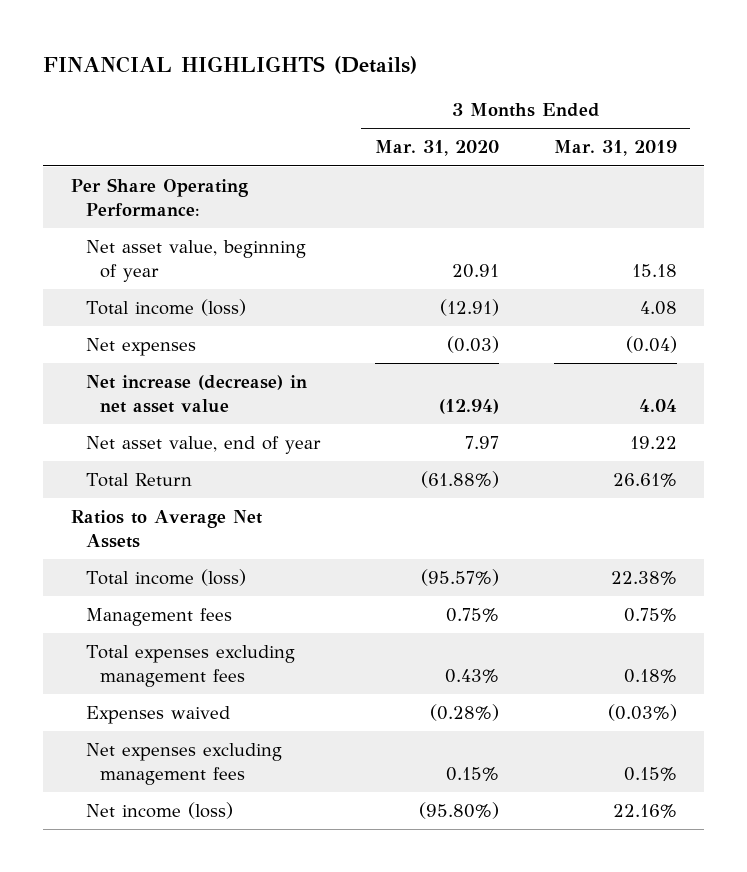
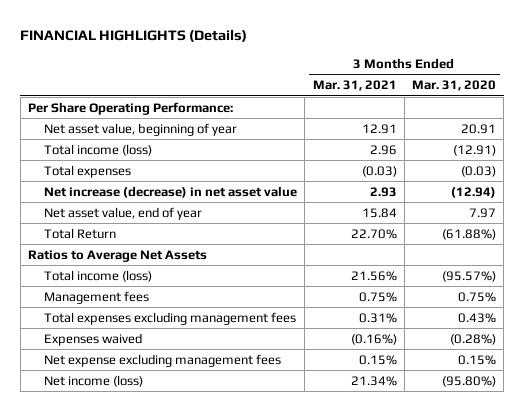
- | 3 Months Ended Mar. 31, 2020 | 3 Months Ended Mar. 31, 2019
+ | 3 Months Ended Mar. 31, 2021 | 3 Months Ended Mar. 31, 2020
- Net expenses | (0.03) | (0.04)
+ Total expenses | (0.03) | (0.03)
- Net expenses excluding management fees | 0.15% | 0.15%
+ Net expense excluding management fees | 0.15% | 0.15%

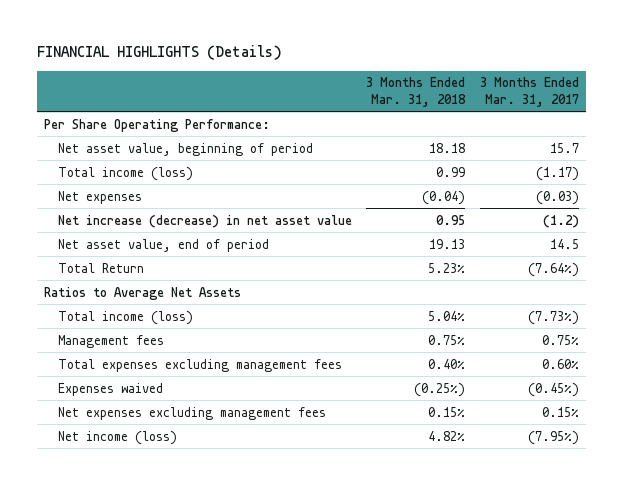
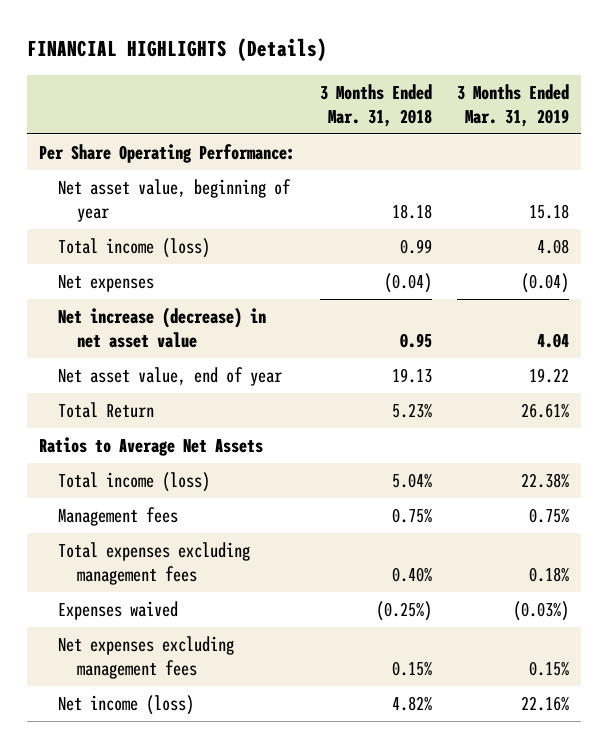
- | 3 Months Ended Mar. 31, 2018 | 3 Months Ended Mar. 31, 2017
+ | 3 Months Ended Mar. 31, 2018 | 3 Months Ended Mar. 31, 2019
- Net asset value, beginning of period | 18.18 | 15.7
+ Net asset value, beginning of year | 18.18 | 15.18
- Net asset value, end of period | 19.13 | 14.5
+ Net asset value, end of year | 19.13 | 19.22

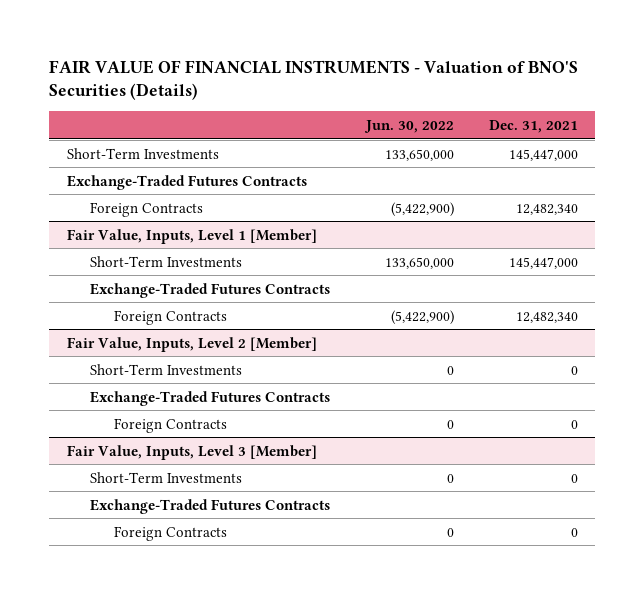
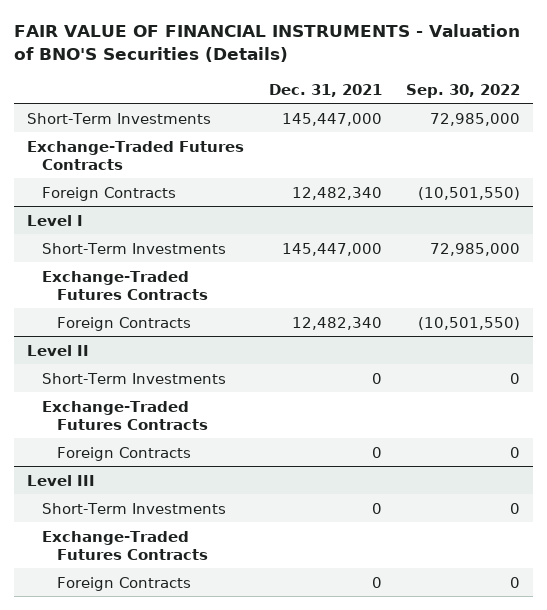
- | Jun. 30, 2022 | Dec. 31, 2021
+ | Dec. 31, 2021 | Sep. 30, 2022
- Fair Value, Inputs, Level 1 [Member]
+ Level I
- Fair Value, Inputs, Level 2 [Member]
+ Level II
- Fair Value, Inputs, Level 3 [Member]
+ Level III

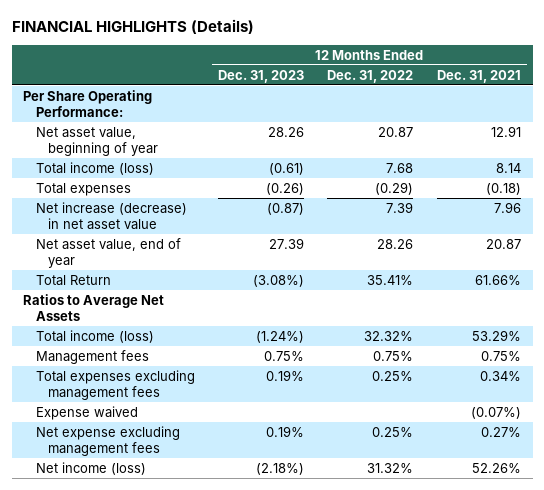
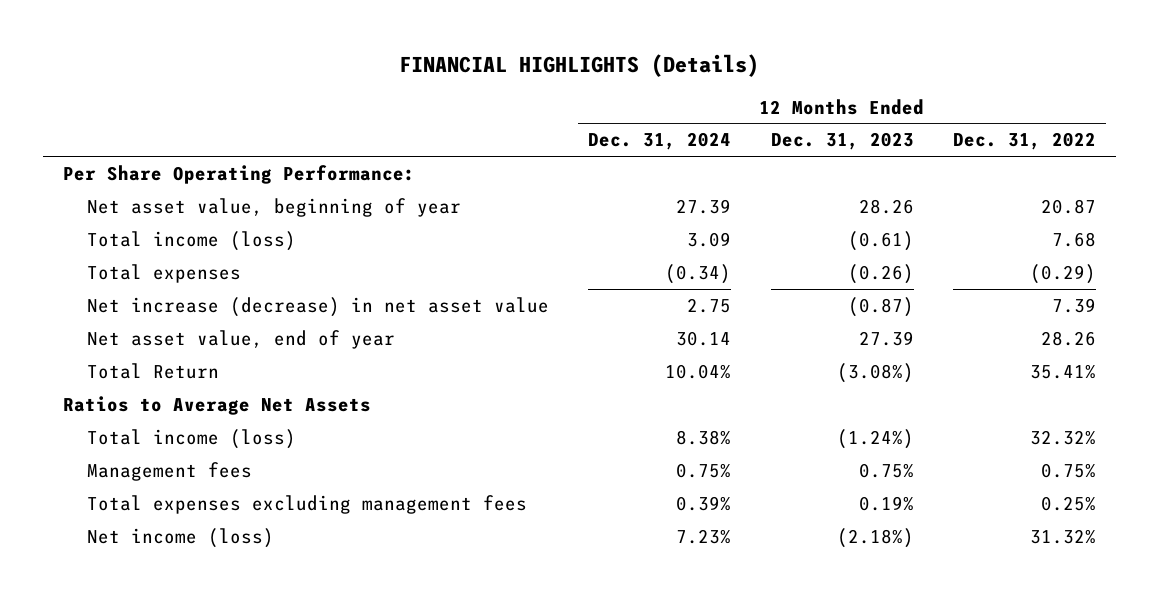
- | 12 Months Ended Dec. 31, 2023 | 12 Months Ended Dec. 31, 2022 | 12 Months Ended Dec. 31, 2021
+ | 12 Months Ended Dec. 31, 2024 | 12 Months Ended Dec. 31, 2023 | 12 Months Ended Dec. 31, 2022
- Expense waived | | | (0.07%)
- Net expense excluding management fees | 0.19% | 0.25% | 0.27%

